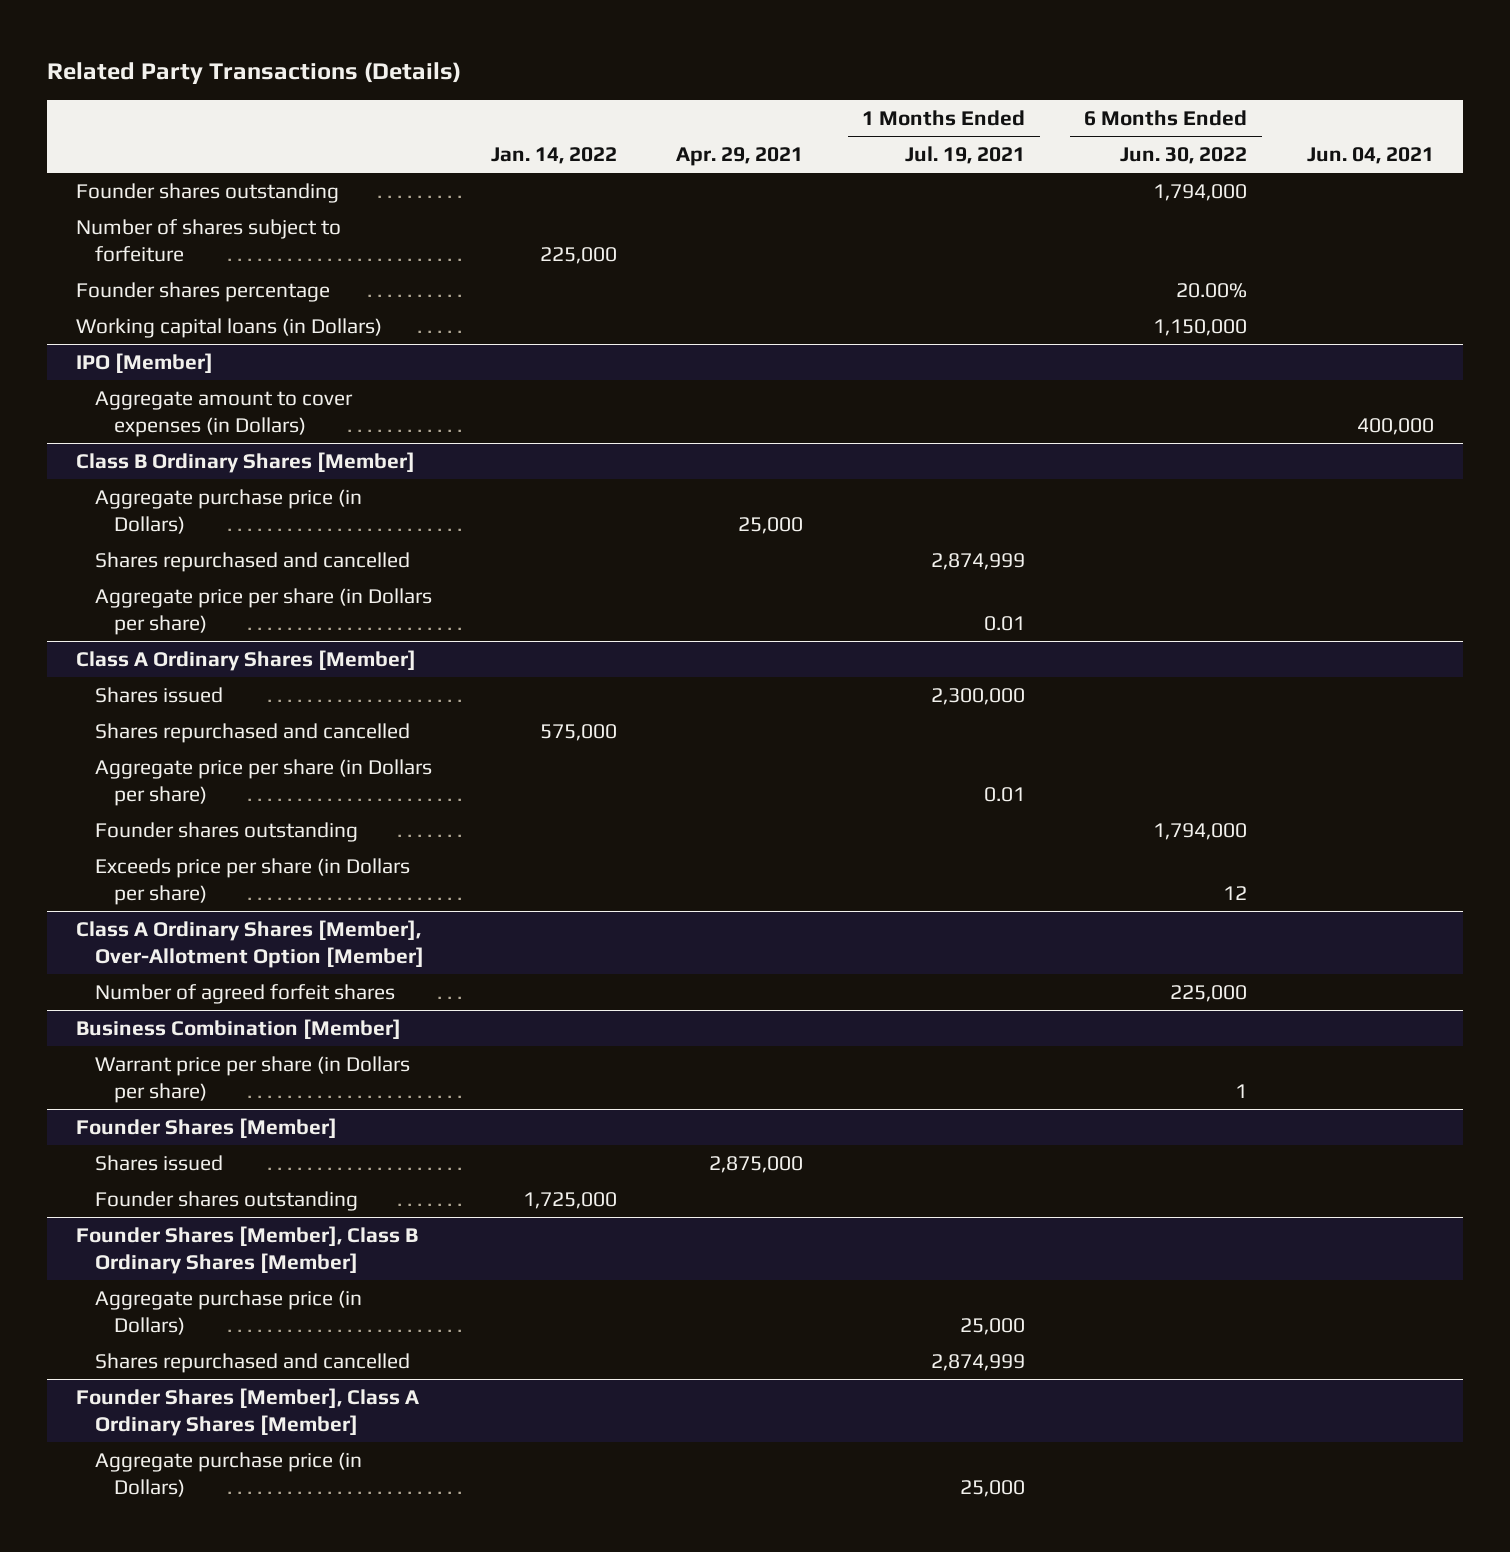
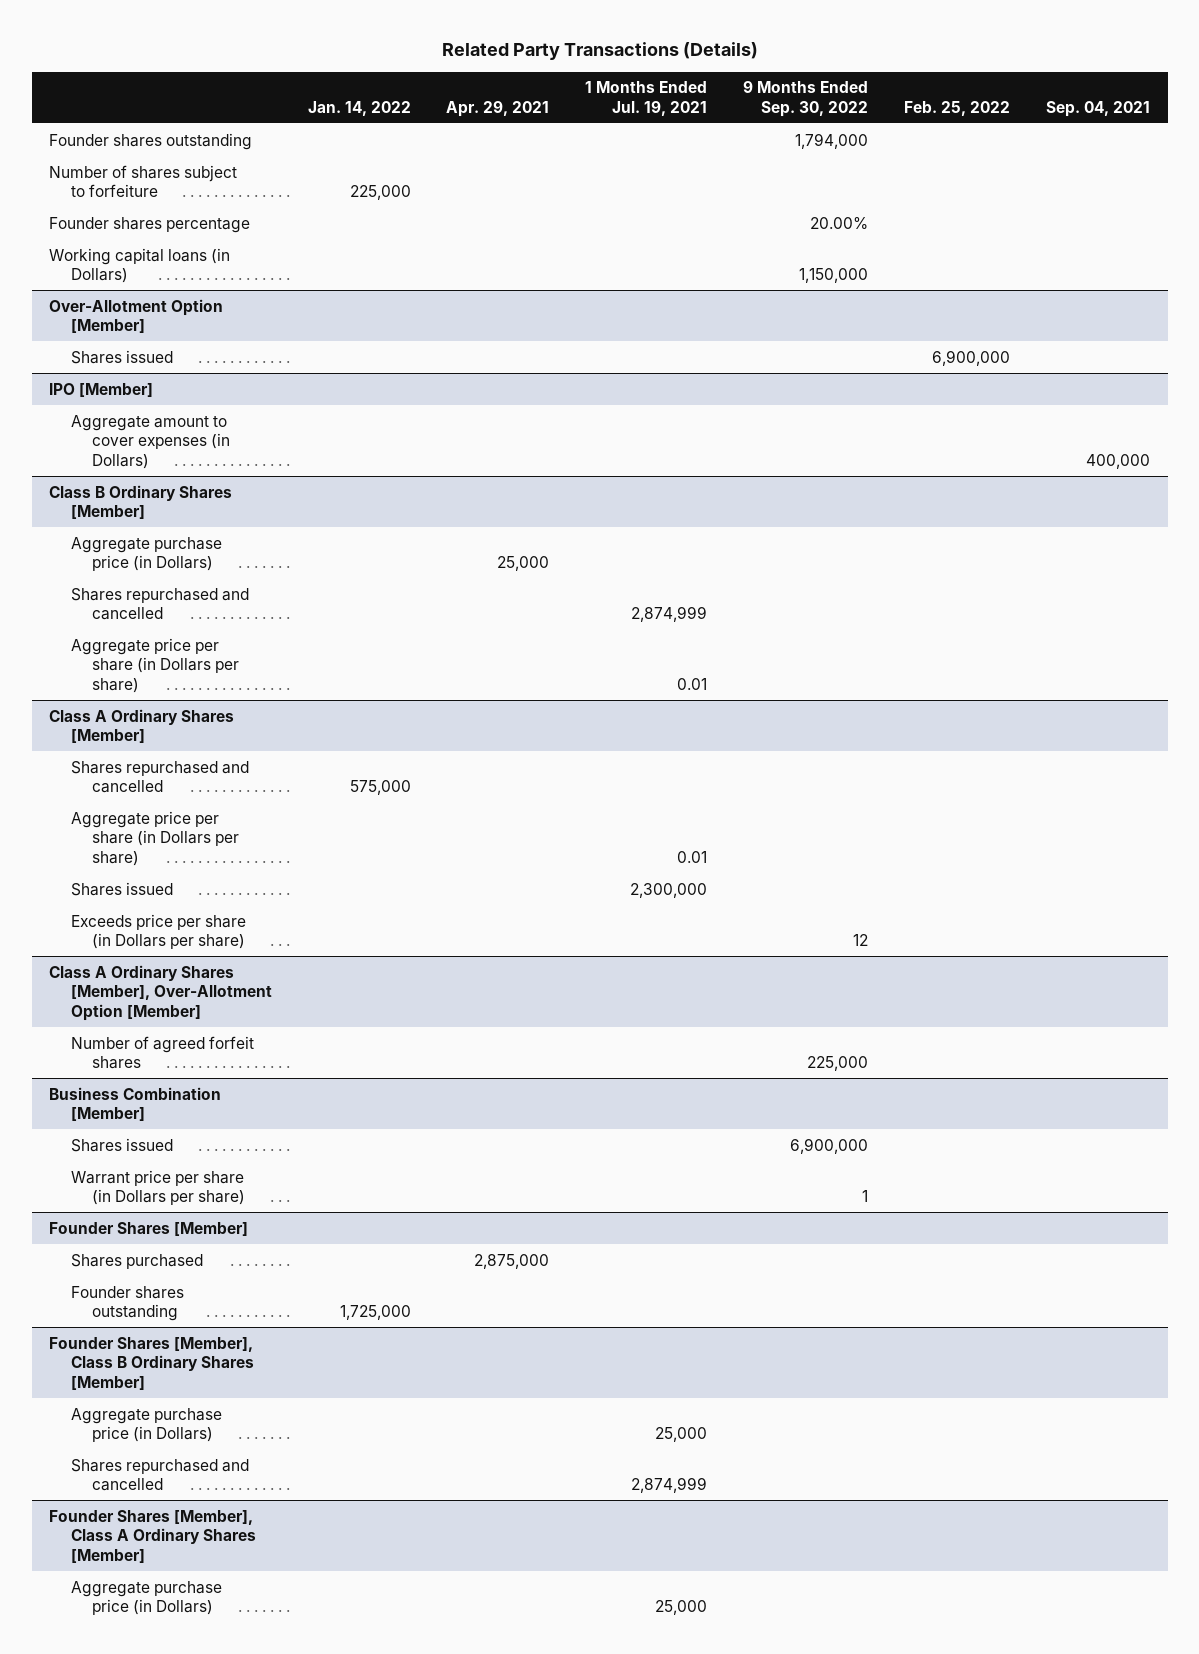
- | Jan. 14, 2022 | Apr. 29, 2021 | 1 Months Ended Jul. 19, 2021 | 6 Months Ended Jun. 30, 2022 | Jun. 04, 2021
+ | Jan. 14, 2022 | Apr. 29, 2021 | 1 Months Ended Jul. 19, 2021 | 9 Months Ended Sep. 30, 2022 | Feb. 25, 2022 | Sep. 04, 2021
+ Over-Allotment Option [Member]
+ Shares issued | | | | | 6,900,000 |
@ Class A Ordinary Shares [Member]
- Founder shares outstanding | | | | 1,794,000 |
moved down: Shares issued | | | 2,300,000 | | |
@ Business Combination [Member]
+ Shares issued | | | | 6,900,000 | |
@ Founder Shares [Member]
- Shares issued | | 2,875,000 | | |
+ Shares purchased | | 2,875,000 | | | |

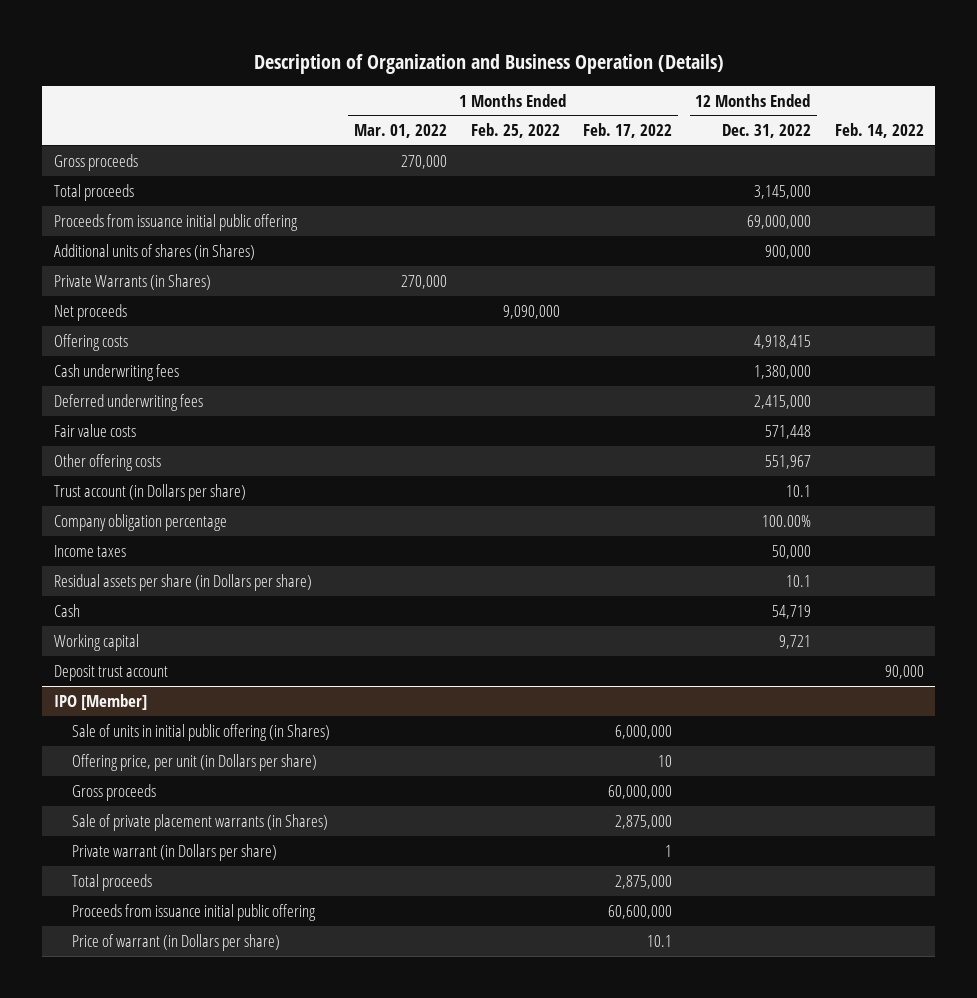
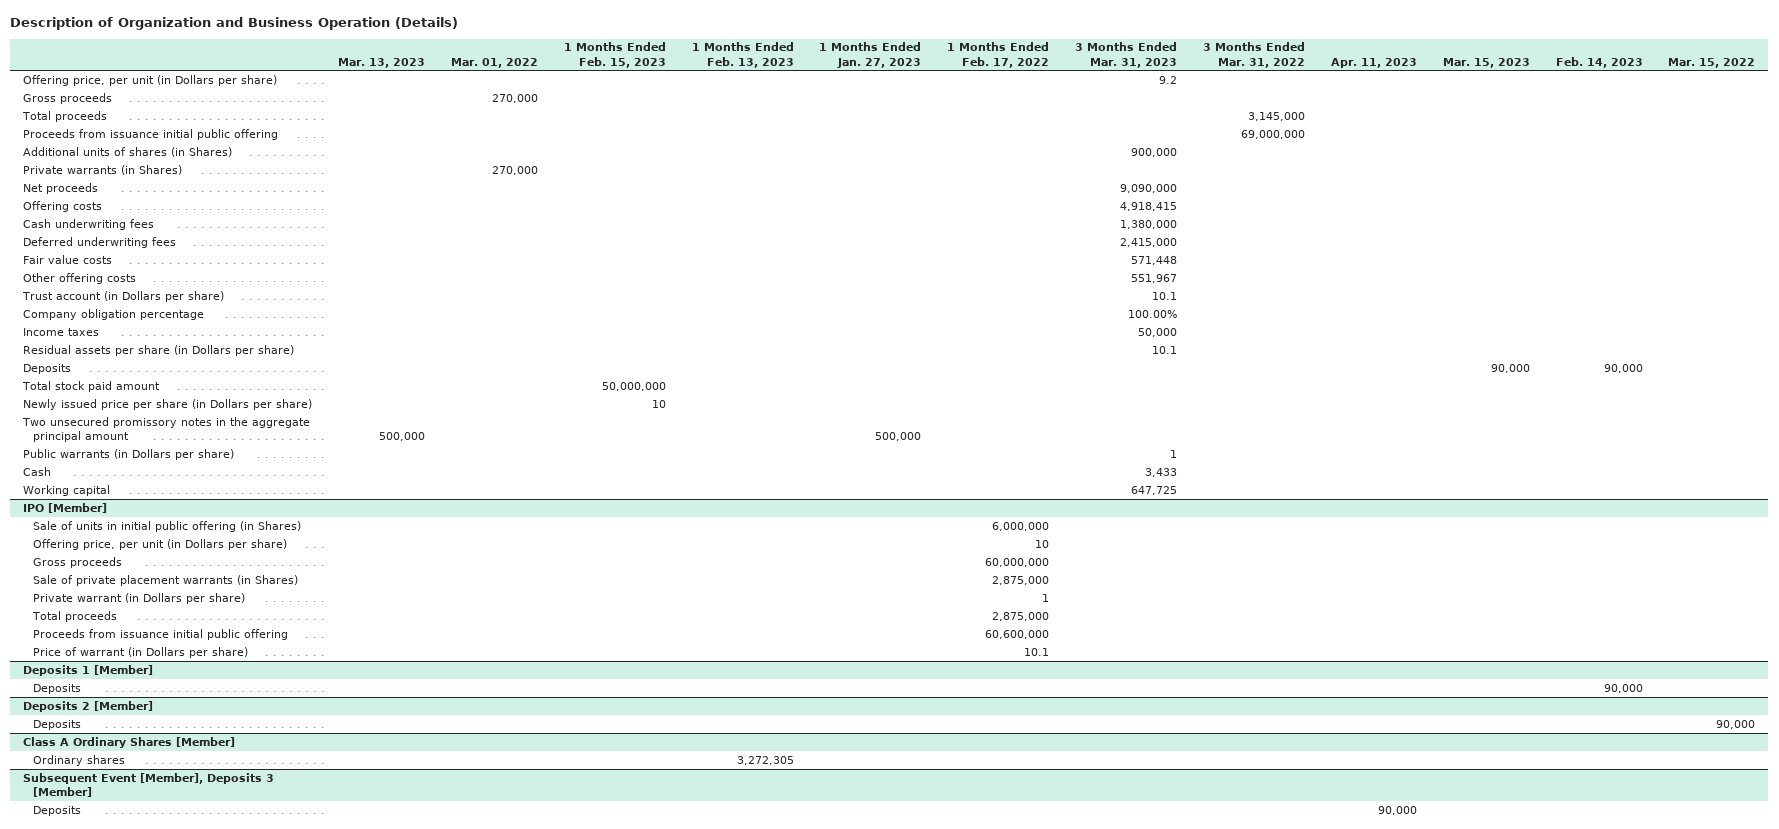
- | 1 Months Ended Mar. 01, 2022 | 1 Months Ended Feb. 25, 2022 | 1 Months Ended Feb. 17, 2022 | 12 Months Ended Dec. 31, 2022 | Feb. 14, 2022
+ | Mar. 13, 2023 | Mar. 01, 2022 | 1 Months Ended Feb. 15, 2023 | 1 Months Ended Feb. 13, 2023 | 1 Months Ended Jan. 27, 2023 | 1 Months Ended Feb. 17, 2022 | 3 Months Ended Mar. 31, 2023 | 3 Months Ended Mar. 31, 2022 | Apr. 11, 2023 | Mar. 15, 2023 | Feb. 14, 2023 | Mar. 15, 2022
+ Offering price, per unit (in Dollars per share) | | | | | | | 9.2 | | | | |
- Private Warrants (in Shares) | 270,000 | | | |
+ Private warrants (in Shares) | | 270,000 | | | | | | | | | |
+ Deposits | | | | | | | | | | 90,000 | 90,000 |
+ Total stock paid amount | | | 50,000,000 | | | | | | | | |
+ Newly issued price per share (in Dollars per share) | | | 10 | | | | | | | | |
+ Two unsecured promissory notes in the aggregate principal amount | 500,000 | | | | 500,000 | | | | | | |
+ Public warrants (in Dollars per share) | | | | | | | 1 | | | | |
- Deposit trust account | | | | | 90,000
+ Deposits 1 [Member]
+ Deposits | | | | | | | | | | | 90,000 |
+ Deposits 2 [Member]
+ Deposits | | | | | | | | | | | | 90,000
+ Class A Ordinary Shares [Member]
+ Ordinary shares | | | | 3,272,305 | | | | | | | |
+ Subsequent Event [Member], Deposits 3 [Member]
+ Deposits | | | | | | | | | 90,000 | | |

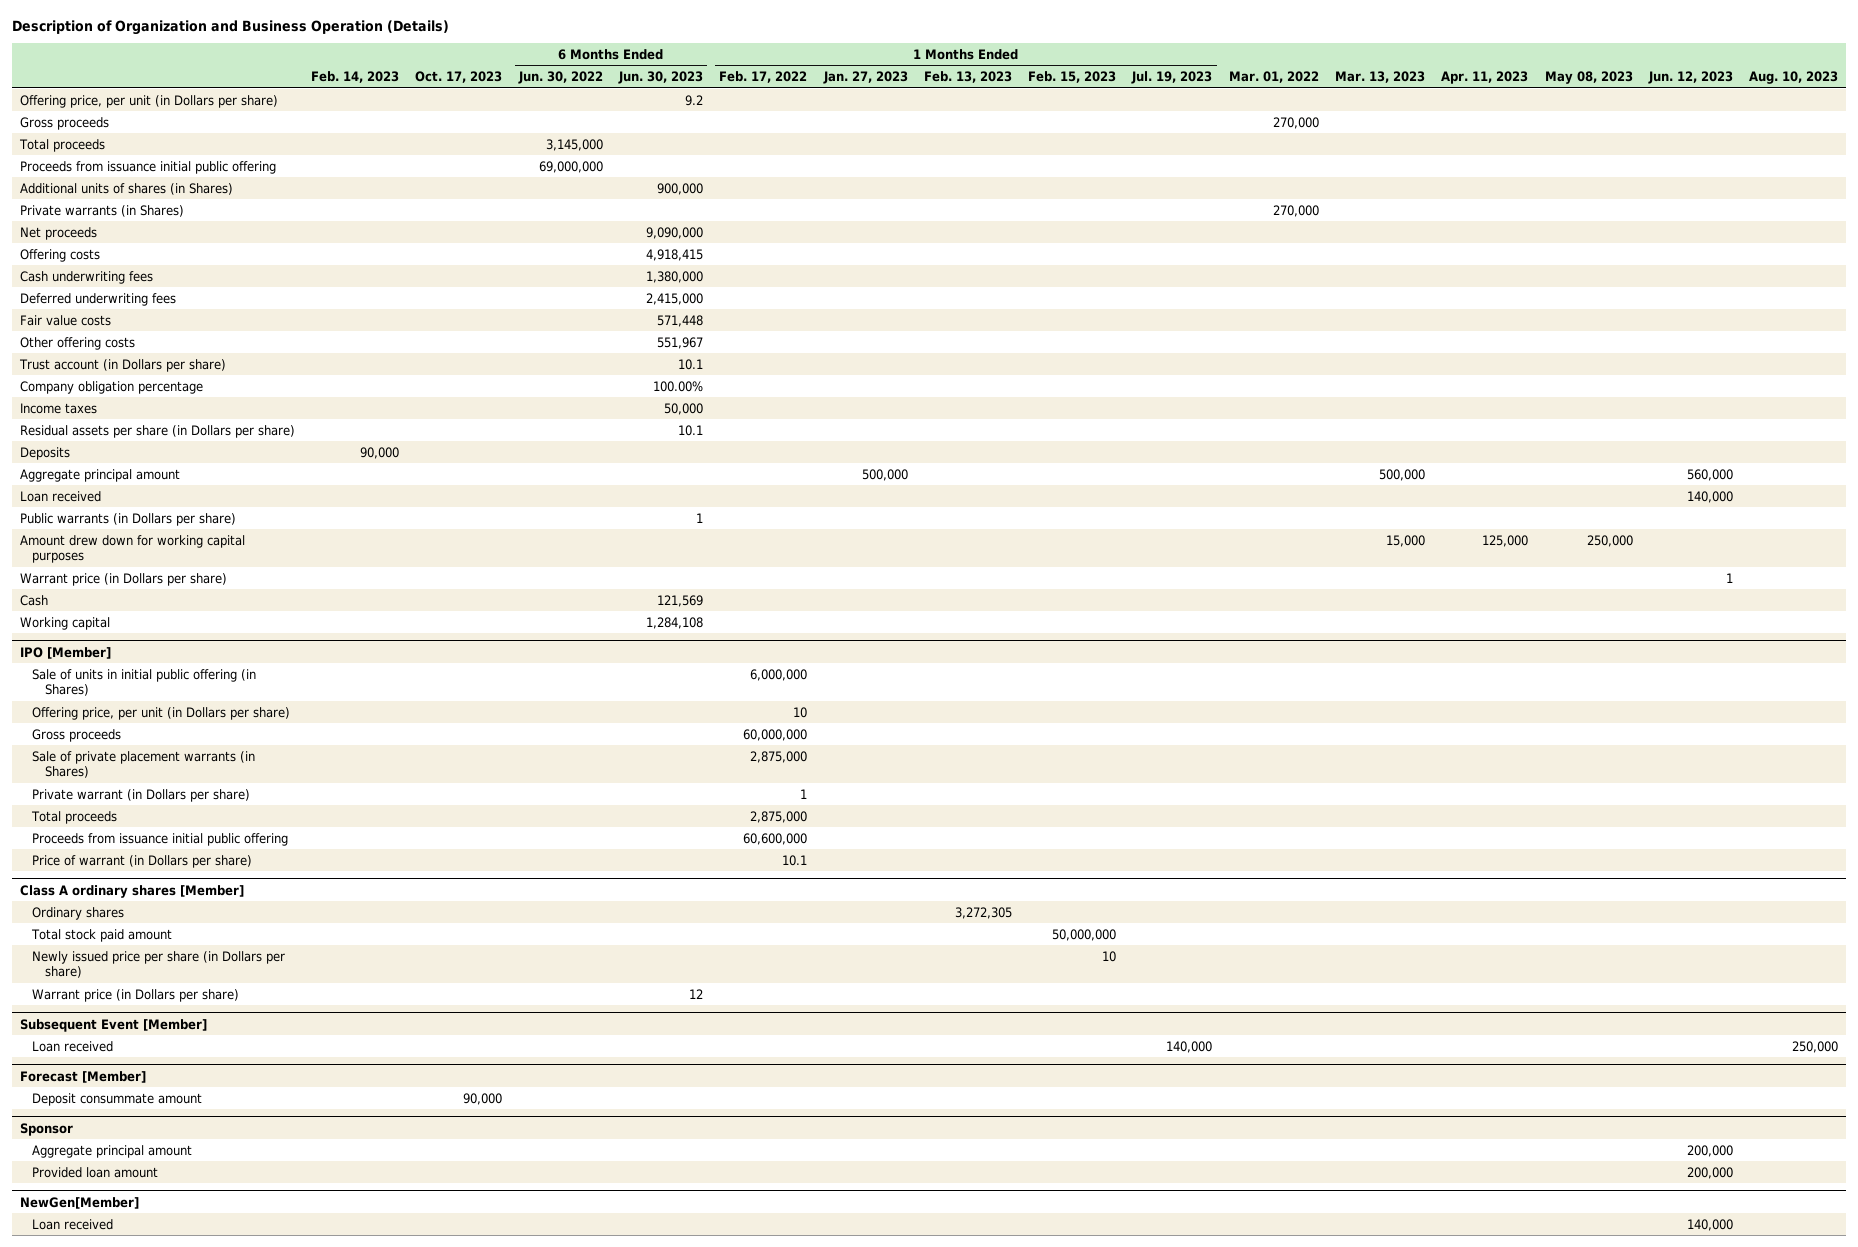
- | Mar. 13, 2023 | Mar. 01, 2022 | 1 Months Ended Feb. 15, 2023 | 1 Months Ended Feb. 13, 2023 | 1 Months Ended Jan. 27, 2023 | 1 Months Ended Feb. 17, 2022 | 3 Months Ended Mar. 31, 2023 | 3 Months Ended Mar. 31, 2022 | Apr. 11, 2023 | Mar. 15, 2023 | Feb. 14, 2023 | Mar. 15, 2022
+ | Feb. 14, 2023 | Oct. 17, 2023 | 6 Months Ended Jun. 30, 2022 | 6 Months Ended Jun. 30, 2023 | 1 Months Ended Feb. 17, 2022 | 1 Months Ended Jan. 27, 2023 | 1 Months Ended Feb. 13, 2023 | 1 Months Ended Feb. 15, 2023 | 1 Months Ended Jul. 19, 2023 | Mar. 01, 2022 | Mar. 13, 2023 | Apr. 11, 2023 | May 08, 2023 | Jun. 12, 2023 | Aug. 10, 2023
- Total stock paid amount | | | 50,000,000 | | | | | | | | |
- Newly issued price per share (in Dollars per share) | | | 10 | | | | | | | | |
- Two unsecured promissory notes in the aggregate principal amount | 500,000 | | | | 500,000 | | | | | | |
+ Aggregate principal amount | | | | | | 500,000 | | | | | 500,000 | | | 560,000 |
+ Loan received | | | | | | | | | | | | | | 140,000 |
+ Amount drew down for working capital purposes | | | | | | | | | | | 15,000 | 125,000 | 250,000 | |
+ Warrant price (in Dollars per share) | | | | | | | | | | | | | | 1 |
- Deposits 1 [Member]
- Deposits | | | | | | | | | | | 90,000 |
- Deposits 2 [Member]
- Deposits | | | | | | | | | | | | 90,000
- Class A Ordinary Shares [Member]
+ Class A ordinary shares [Member]
- Subsequent Event [Member], Deposits 3 [Member]
- Deposits | | | | | | | | | 90,000 | | |
+ Total stock paid amount | | | | | | | | 50,000,000 | | | | | | |
+ Newly issued price per share (in Dollars per share) | | | | | | | | 10 | | | | | | |
+ Warrant price (in Dollars per share) | | | | 12 | | | | | | | | | | |
+ Subsequent Event [Member]
+ Loan received | | | | | | | | | 140,000 | | | | | | 250,000
+ Forecast [Member]
+ Deposit consummate amount | | 90,000 | | | | | | | | | | | | |
+ Sponsor
+ Aggregate principal amount | | | | | | | | | | | | | | 200,000 |
+ Provided loan amount | | | | | | | | | | | | | | 200,000 |
+ NewGen[Member]
+ Loan received | | | | | | | | | | | | | | 140,000 |

